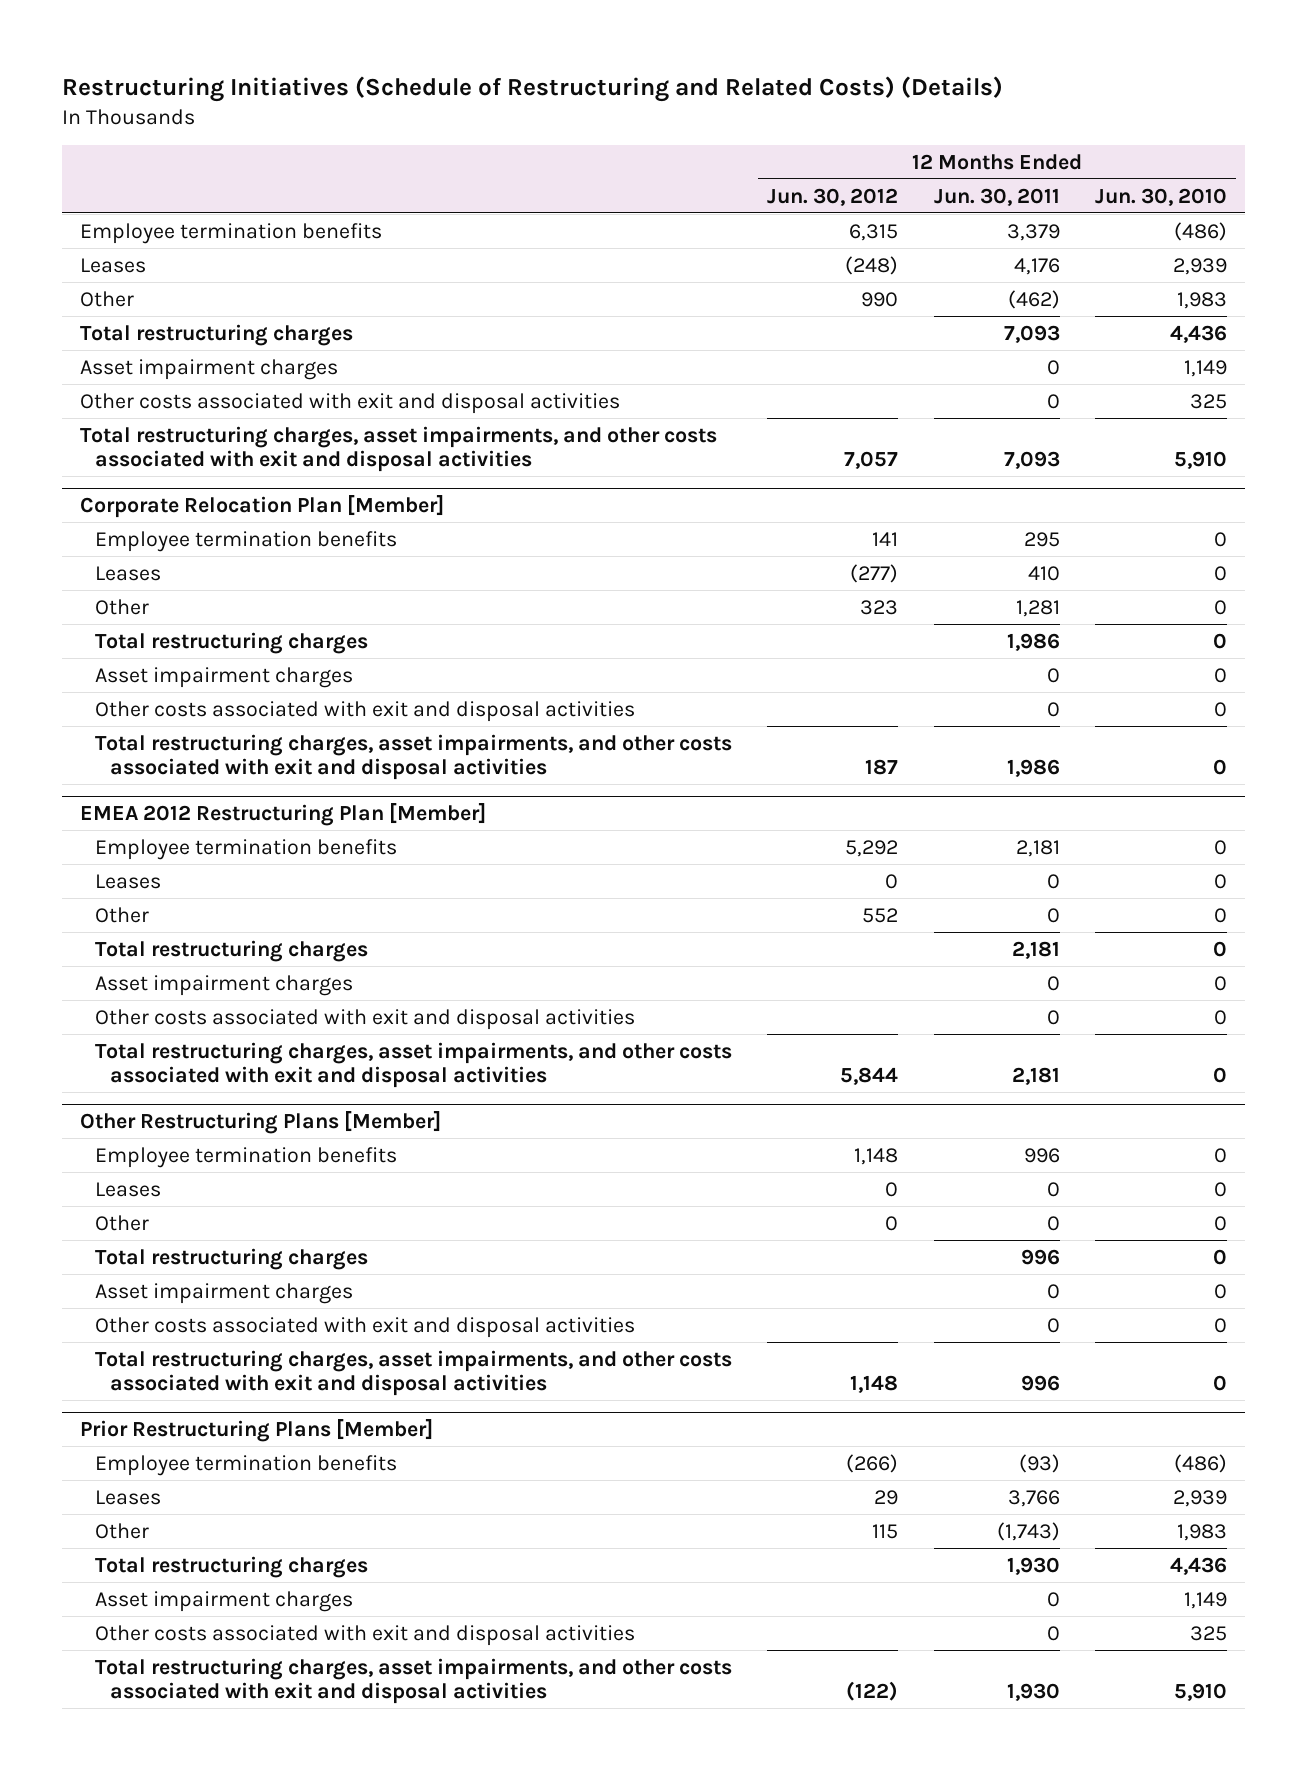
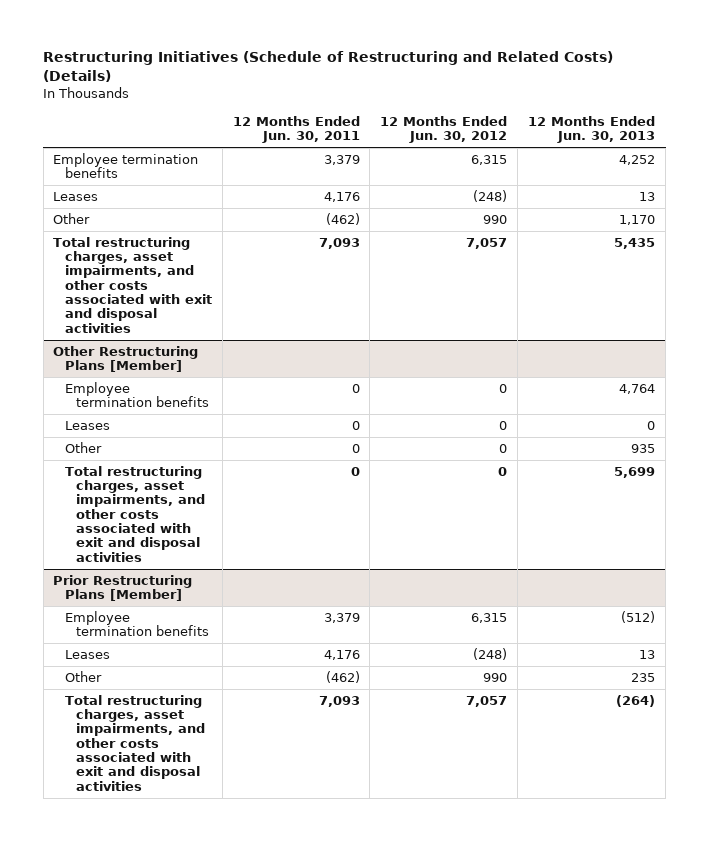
- | 12 Months Ended Jun. 30, 2012 | 12 Months Ended Jun. 30, 2011 | 12 Months Ended Jun. 30, 2010
+ | 12 Months Ended Jun. 30, 2011 | 12 Months Ended Jun. 30, 2012 | 12 Months Ended Jun. 30, 2013
- Total restructuring charges | | 7,093 | 4,436
- Asset impairment charges | | 0 | 1,149
- Other costs associated with exit and disposal activities | | 0 | 325
- Corporate Relocation Plan [Member]
- Employee termination benefits | 141 | 295 | 0
- Leases | (277) | 410 | 0
- Other | 323 | 1,281 | 0
- Total restructuring charges | | 1,986 | 0
- Asset impairment charges | | 0 | 0
- Other costs associated with exit and disposal activities | | 0 | 0
- Total restructuring charges, asset impairments, and other costs associated with exit and disposal activities | 187 | 1,986 | 0
- EMEA 2012 Restructuring Plan [Member]
- Employee termination benefits | 5,292 | 2,181 | 0
- Leases | 0 | 0 | 0
- Other | 552 | 0 | 0
- Total restructuring charges | | 2,181 | 0
- Asset impairment charges | | 0 | 0
- Other costs associated with exit and disposal activities | | 0 | 0
- Total restructuring charges, asset impairments, and other costs associated with exit and disposal activities | 5,844 | 2,181 | 0
@ Other Restructuring Plans [Member]
- Employee termination benefits | 1,148 | 996 | 0
+ Employee termination benefits | 0 | 0 | 4,764
- Total restructuring charges | | 996 | 0
- Asset impairment charges | | 0 | 0
- Other costs associated with exit and disposal activities | | 0 | 0
- Total restructuring charges, asset impairments, and other costs associated with exit and disposal activities | 1,148 | 996 | 0
+ Total restructuring charges, asset impairments, and other costs associated with exit and disposal activities | 0 | 0 | 5,699
@ Prior Restructuring Plans [Member]
- Employee termination benefits | (266) | (93) | (486)
- Leases | 29 | 3,766 | 2,939
- Other | 115 | (1,743) | 1,983
- Total restructuring charges | | 1,930 | 4,436
- Asset impairment charges | | 0 | 1,149
- Other costs associated with exit and disposal activities | | 0 | 325
- Total restructuring charges, asset impairments, and other costs associated with exit and disposal activities | (122) | 1,930 | 5,910
+ Employee termination benefits | 3,379 | 6,315 | (512)
+ Leases | 4,176 | (248) | 13
+ Other | (462) | 990 | 235
+ Total restructuring charges, asset impairments, and other costs associated with exit and disposal activities | 7,093 | 7,057 | (264)

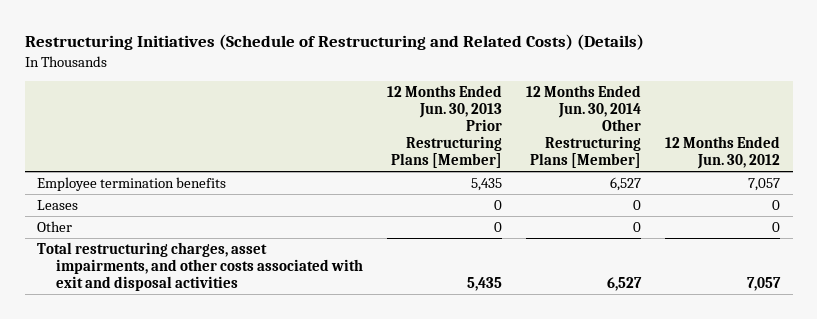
- | 12 Months Ended Jun. 30, 2011 | 12 Months Ended Jun. 30, 2012 | 12 Months Ended Jun. 30, 2013
+ | 12 Months Ended Jun. 30, 2013 Prior Restructuring Plans [Member] | 12 Months Ended Jun. 30, 2014 Other Restructuring Plans [Member] | 12 Months Ended Jun. 30, 2012
- Employee termination benefits | 3,379 | 6,315 | 4,252
- Leases | 4,176 | (248) | 13
- Other | (462) | 990 | 1,170
- Total restructuring charges, asset impairments, and other costs associated with exit and disposal activities | 7,093 | 7,057 | 5,435
- Other Restructuring Plans [Member]
- Employee termination benefits | 0 | 0 | 4,764
+ Employee termination benefits | 5,435 | 6,527 | 7,057
- Total restructuring charges, asset impairments, and other costs associated with exit and disposal activities | 0 | 0 | 5,699
- Prior Restructuring Plans [Member]
- Employee termination benefits | 3,379 | 6,315 | (512)
- Leases | 4,176 | (248) | 13
- Other | (462) | 990 | 235

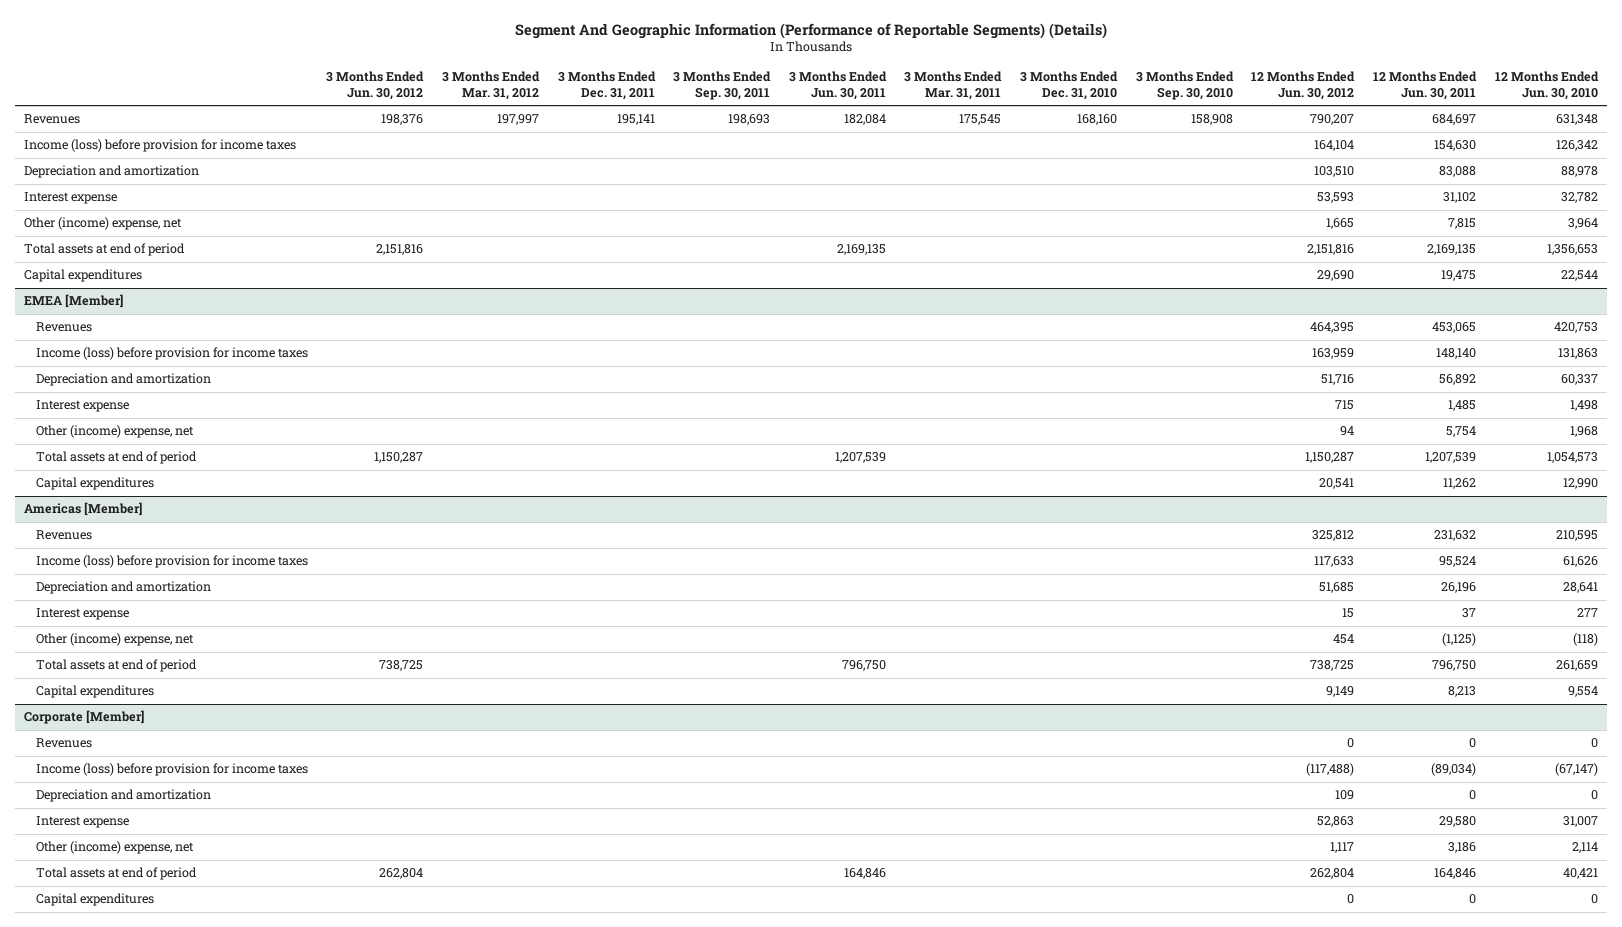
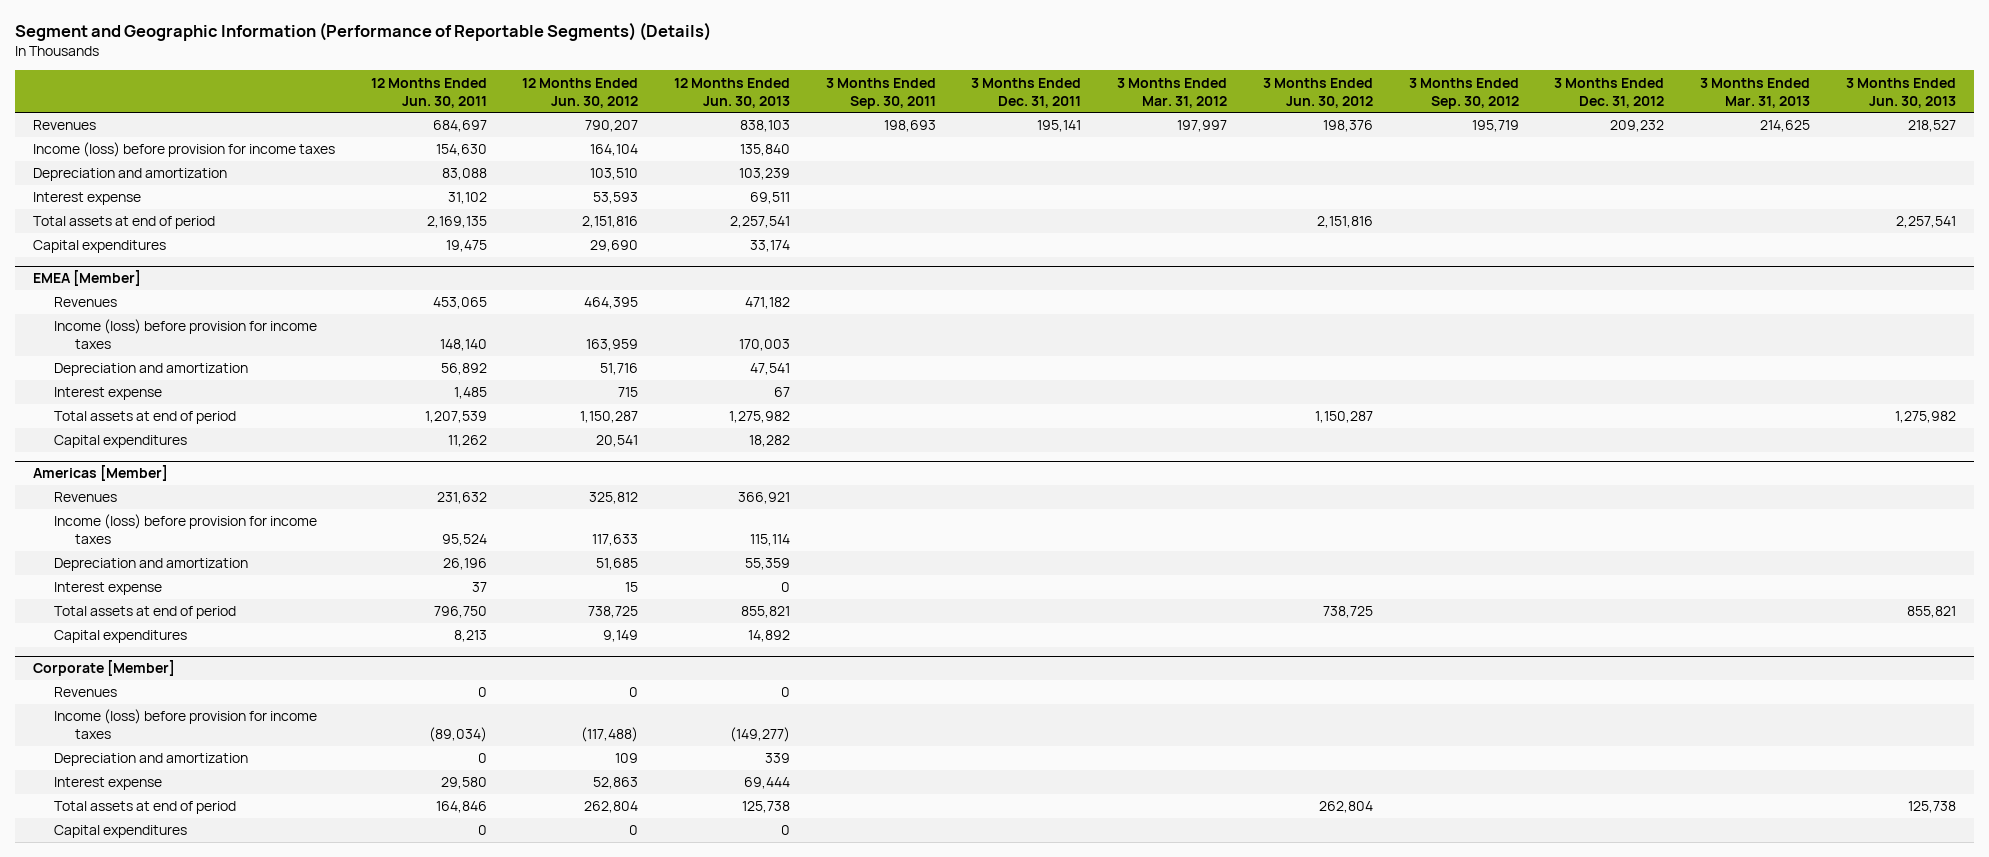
- Segment And Geographic Information (Performance of Reportable Segments) (Details)
+ Segment and Geographic Information (Performance of Reportable Segments) (Details)
- | 3 Months Ended Jun. 30, 2012 | 3 Months Ended Mar. 31, 2012 | 3 Months Ended Dec. 31, 2011 | 3 Months Ended Sep. 30, 2011 | 3 Months Ended Jun. 30, 2011 | 3 Months Ended Mar. 31, 2011 | 3 Months Ended Dec. 31, 2010 | 3 Months Ended Sep. 30, 2010 | 12 Months Ended Jun. 30, 2012 | 12 Months Ended Jun. 30, 2011 | 12 Months Ended Jun. 30, 2010
+ | 12 Months Ended Jun. 30, 2011 | 12 Months Ended Jun. 30, 2012 | 12 Months Ended Jun. 30, 2013 | 3 Months Ended Sep. 30, 2011 | 3 Months Ended Dec. 31, 2011 | 3 Months Ended Mar. 31, 2012 | 3 Months Ended Jun. 30, 2012 | 3 Months Ended Sep. 30, 2012 | 3 Months Ended Dec. 31, 2012 | 3 Months Ended Mar. 31, 2013 | 3 Months Ended Jun. 30, 2013
- Other (income) expense, net | | | | | | | | | 1,665 | 7,815 | 3,964
@ EMEA [Member]
- Other (income) expense, net | | | | | | | | | 94 | 5,754 | 1,968
@ Americas [Member]
- Other (income) expense, net | | | | | | | | | 454 | (1,125) | (118)
@ Corporate [Member]
- Other (income) expense, net | | | | | | | | | 1,117 | 3,186 | 2,114

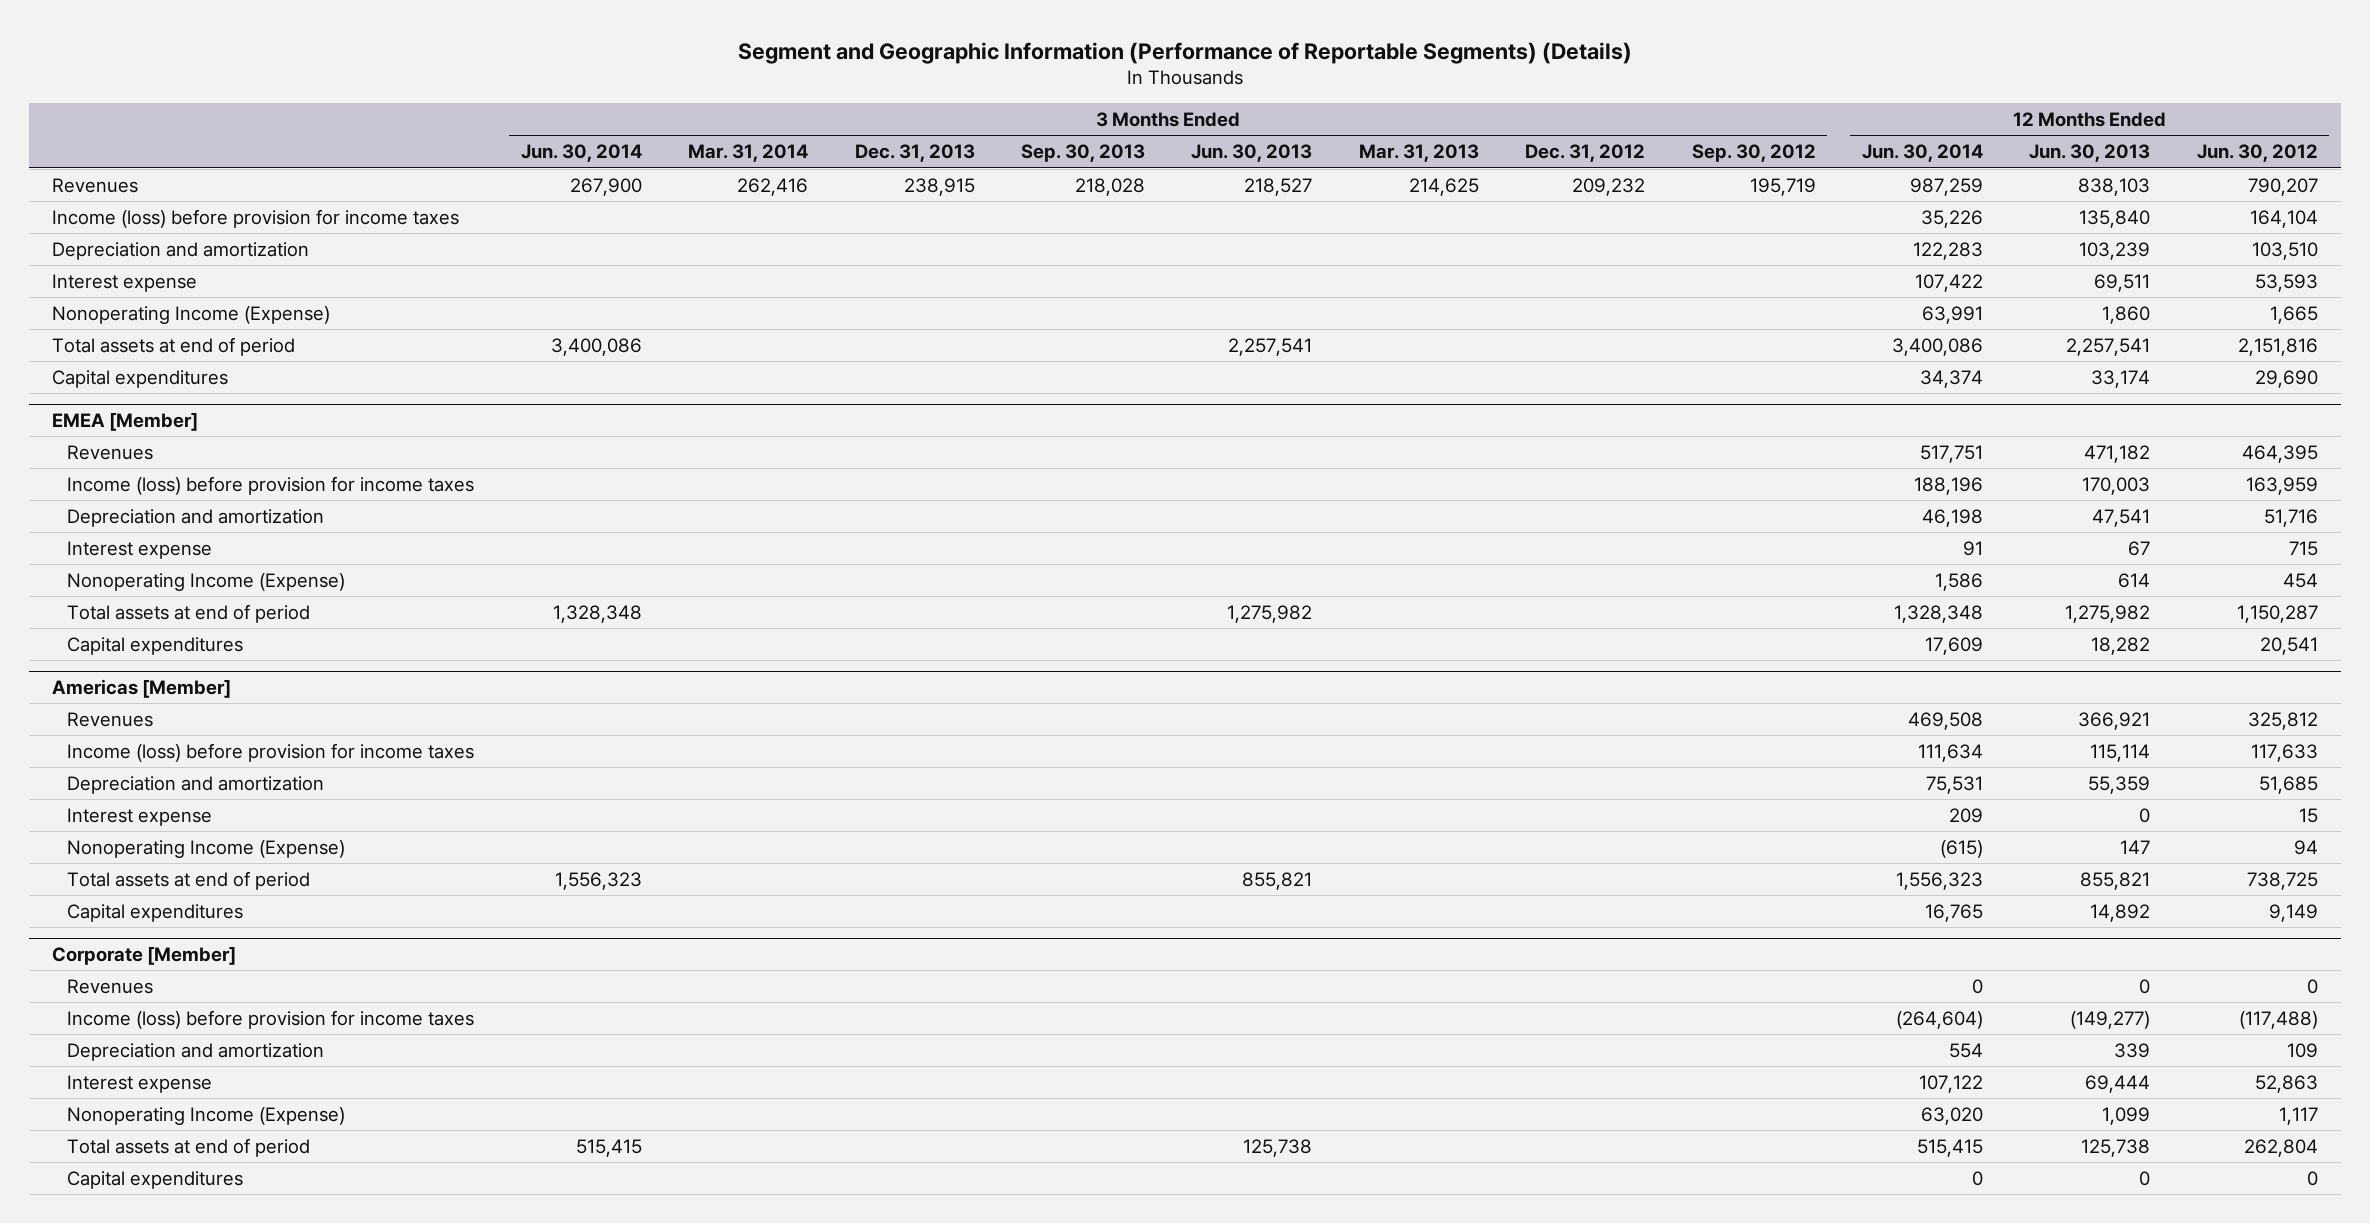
- | 12 Months Ended Jun. 30, 2011 | 12 Months Ended Jun. 30, 2012 | 12 Months Ended Jun. 30, 2013 | 3 Months Ended Sep. 30, 2011 | 3 Months Ended Dec. 31, 2011 | 3 Months Ended Mar. 31, 2012 | 3 Months Ended Jun. 30, 2012 | 3 Months Ended Sep. 30, 2012 | 3 Months Ended Dec. 31, 2012 | 3 Months Ended Mar. 31, 2013 | 3 Months Ended Jun. 30, 2013
+ | 3 Months Ended Jun. 30, 2014 | 3 Months Ended Mar. 31, 2014 | 3 Months Ended Dec. 31, 2013 | 3 Months Ended Sep. 30, 2013 | 3 Months Ended Jun. 30, 2013 | 3 Months Ended Mar. 31, 2013 | 3 Months Ended Dec. 31, 2012 | 3 Months Ended Sep. 30, 2012 | 12 Months Ended Jun. 30, 2014 | 12 Months Ended Jun. 30, 2013 | 12 Months Ended Jun. 30, 2012
+ Nonoperating Income (Expense) | | | | | | | | | 63,991 | 1,860 | 1,665
@ EMEA [Member]
+ Nonoperating Income (Expense) | | | | | | | | | 1,586 | 614 | 454
@ Americas [Member]
+ Nonoperating Income (Expense) | | | | | | | | | (615) | 147 | 94
@ Corporate [Member]
+ Nonoperating Income (Expense) | | | | | | | | | 63,020 | 1,099 | 1,117

